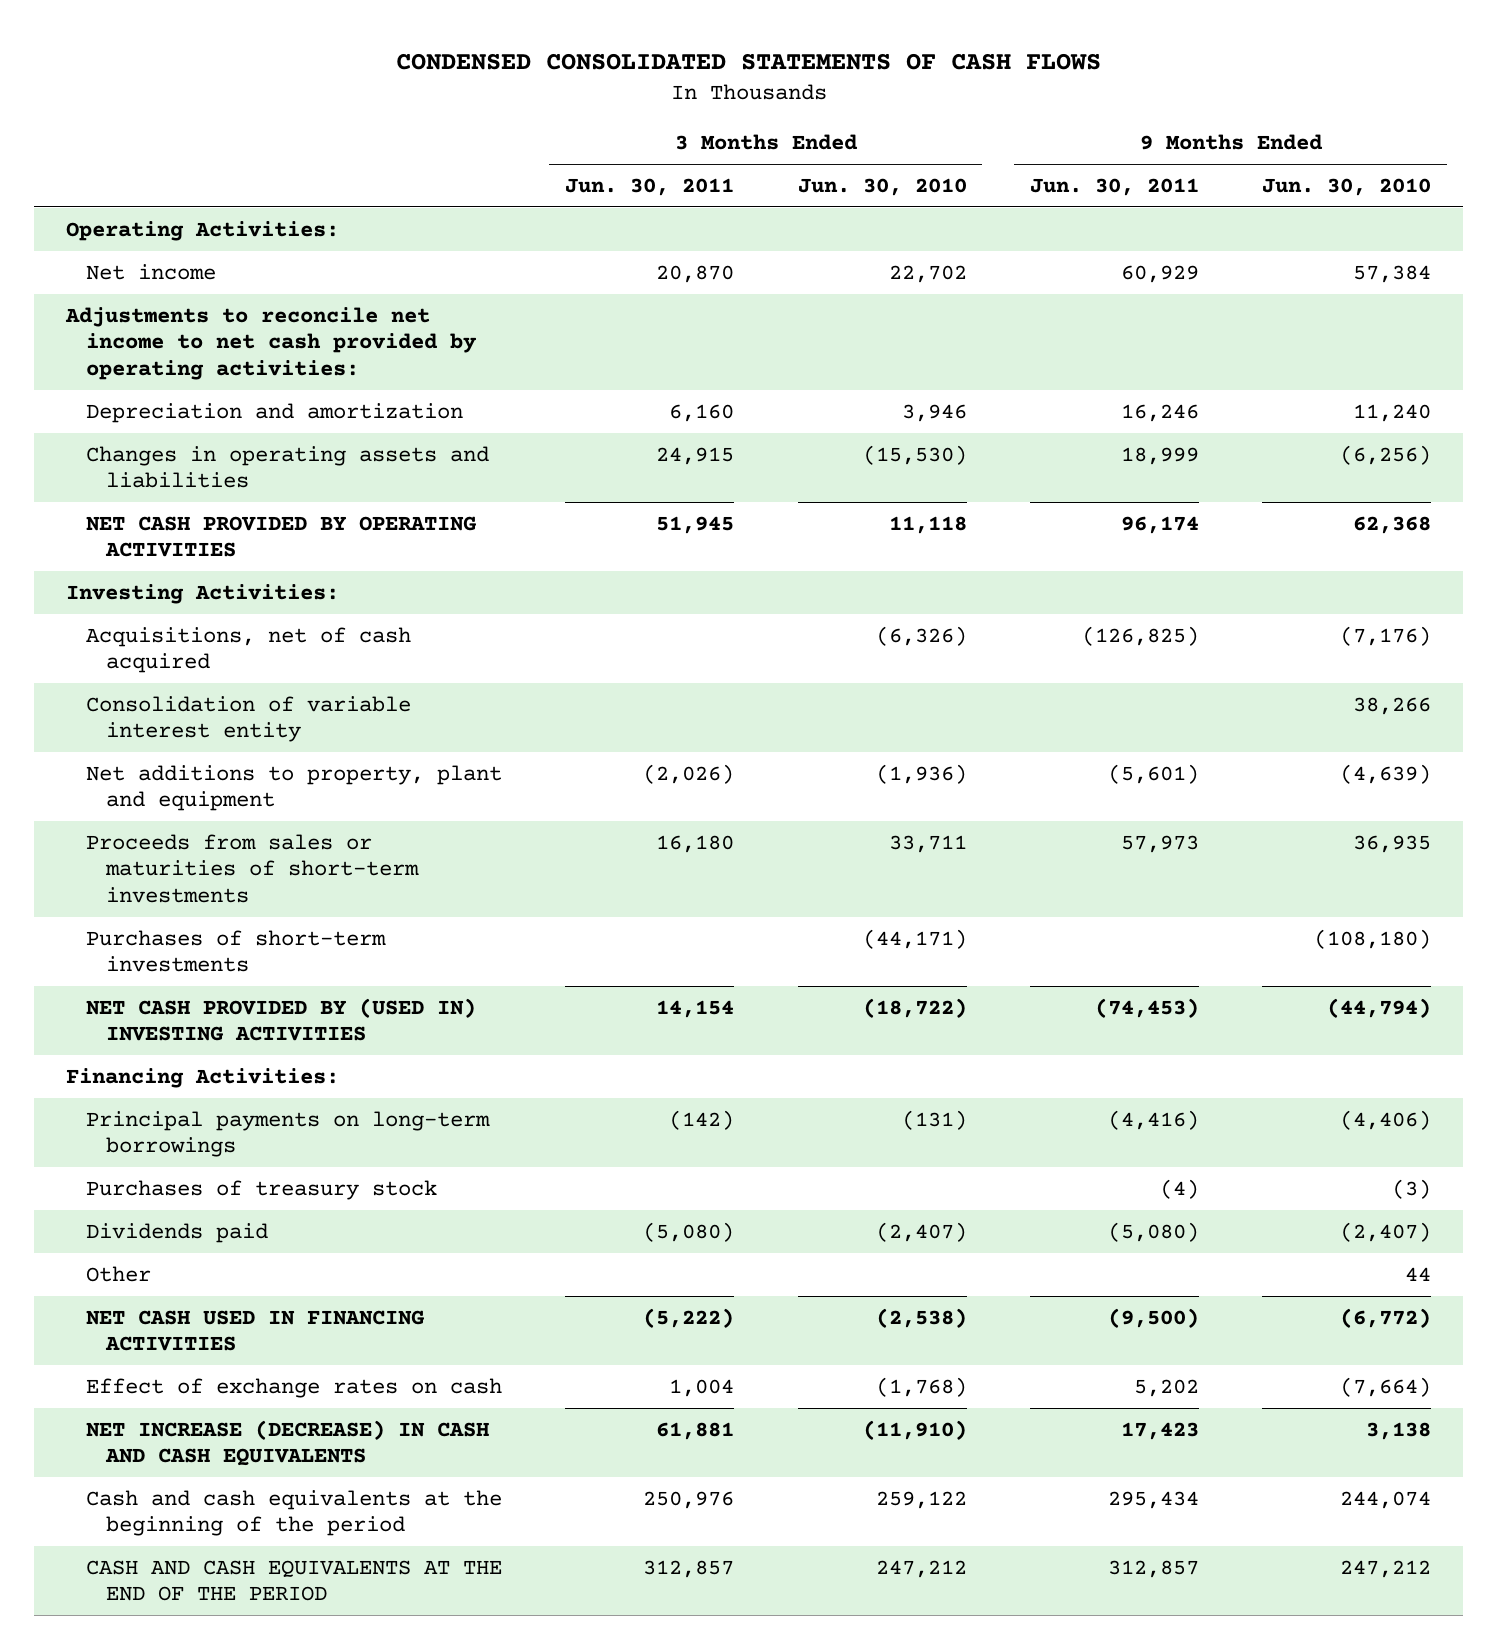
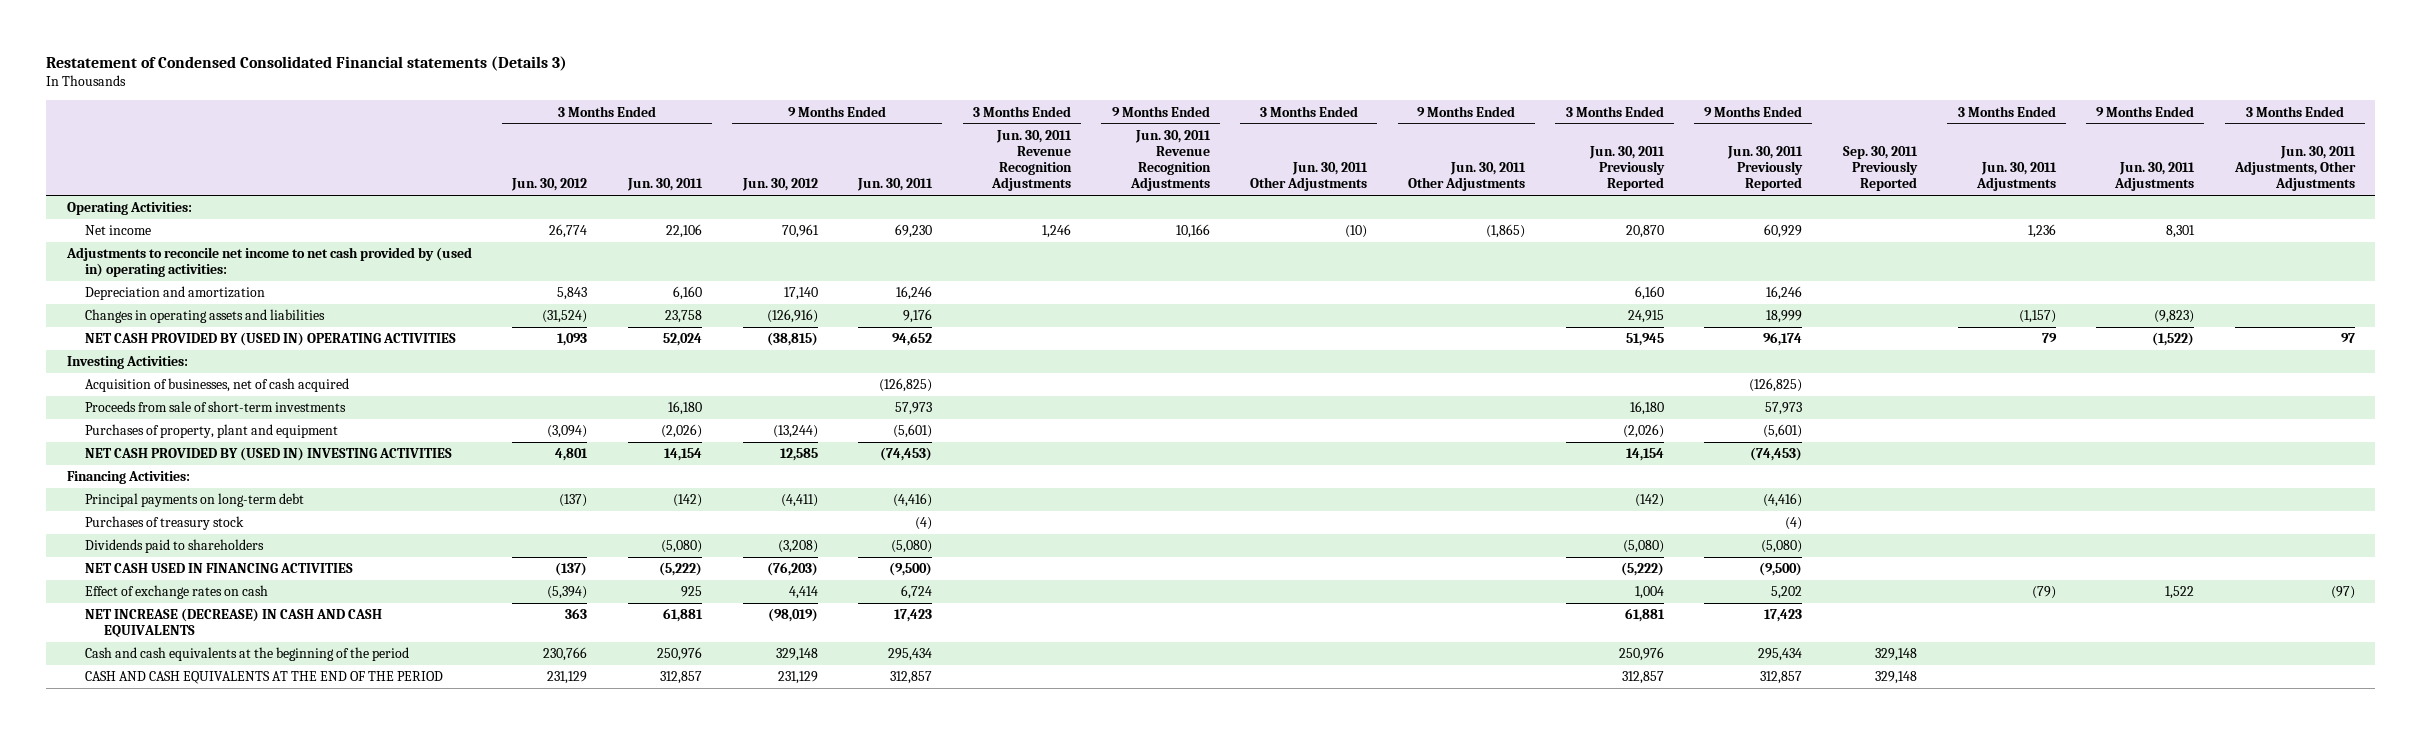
- CONDENSED CONSOLIDATED STATEMENTS OF CASH FLOWS
+ Restatement of Condensed Consolidated Financial statements (Details 3)
- | 3 Months Ended Jun. 30, 2011 | 3 Months Ended Jun. 30, 2010 | 9 Months Ended Jun. 30, 2011 | 9 Months Ended Jun. 30, 2010
+ | 3 Months Ended Jun. 30, 2012 | 3 Months Ended Jun. 30, 2011 | 9 Months Ended Jun. 30, 2012 | 9 Months Ended Jun. 30, 2011 | 3 Months Ended Jun. 30, 2011 Revenue Recognition Adjustments | 9 Months Ended Jun. 30, 2011 Revenue Recognition Adjustments | 3 Months Ended Jun. 30, 2011 Other Adjustments | 9 Months Ended Jun. 30, 2011 Other Adjustments | 3 Months Ended Jun. 30, 2011 Previously Reported | 9 Months Ended Jun. 30, 2011 Previously Reported | Sep. 30, 2011 Previously Reported | 3 Months Ended Jun. 30, 2011 Adjustments | 9 Months Ended Jun. 30, 2011 Adjustments | 3 Months Ended Jun. 30, 2011 Adjustments, Other Adjustments
- Net income | 20,870 | 22,702 | 60,929 | 57,384
- Adjustments to reconcile net income to net cash provided by operating activities:
+ Net income | 26,774 | 22,106 | 70,961 | 69,230 | 1,246 | 10,166 | (10) | (1,865) | 20,870 | 60,929 | | 1,236 | 8,301 |
+ Adjustments to reconcile net income to net cash provided by (used in) operating activities:
- Changes in operating assets and liabilities | 24,915 | (15,530) | 18,999 | (6,256)
- NET CASH PROVIDED BY OPERATING ACTIVITIES | 51,945 | 11,118 | 96,174 | 62,368
+ Changes in operating assets and liabilities | (31,524) | 23,758 | (126,916) | 9,176 | | | | | 24,915 | 18,999 | | (1,157) | (9,823) |
+ NET CASH PROVIDED BY (USED IN) OPERATING ACTIVITIES | 1,093 | 52,024 | (38,815) | 94,652 | | | | | 51,945 | 96,174 | | 79 | (1,522) | 97
- Acquisitions, net of cash acquired | | (6,326) | (126,825) | (7,176)
- Consolidation of variable interest entity | | | | 38,266
- Net additions to property, plant and equipment | (2,026) | (1,936) | (5,601) | (4,639)
- Proceeds from sales or maturities of short-term investments | 16,180 | 33,711 | 57,973 | 36,935
- Purchases of short-term investments | | (44,171) | | (108,180)
+ Acquisition of businesses, net of cash acquired | | | | (126,825) | | | | | | (126,825) | | | |
+ Proceeds from sale of short-term investments | | 16,180 | | 57,973 | | | | | 16,180 | 57,973 | | | |
+ Purchases of property, plant and equipment | (3,094) | (2,026) | (13,244) | (5,601) | | | | | (2,026) | (5,601) | | | |
- Principal payments on long-term borrowings | (142) | (131) | (4,416) | (4,406)
+ Principal payments on long-term debt | (137) | (142) | (4,411) | (4,416) | | | | | (142) | (4,416) | | | |
- Dividends paid | (5,080) | (2,407) | (5,080) | (2,407)
- Other | | | | 44
+ Dividends paid to shareholders | | (5,080) | (3,208) | (5,080) | | | | | (5,080) | (5,080) | | | |
- Effect of exchange rates on cash | 1,004 | (1,768) | 5,202 | (7,664)
+ Effect of exchange rates on cash | (5,394) | 925 | 4,414 | 6,724 | | | | | 1,004 | 5,202 | | (79) | 1,522 | (97)

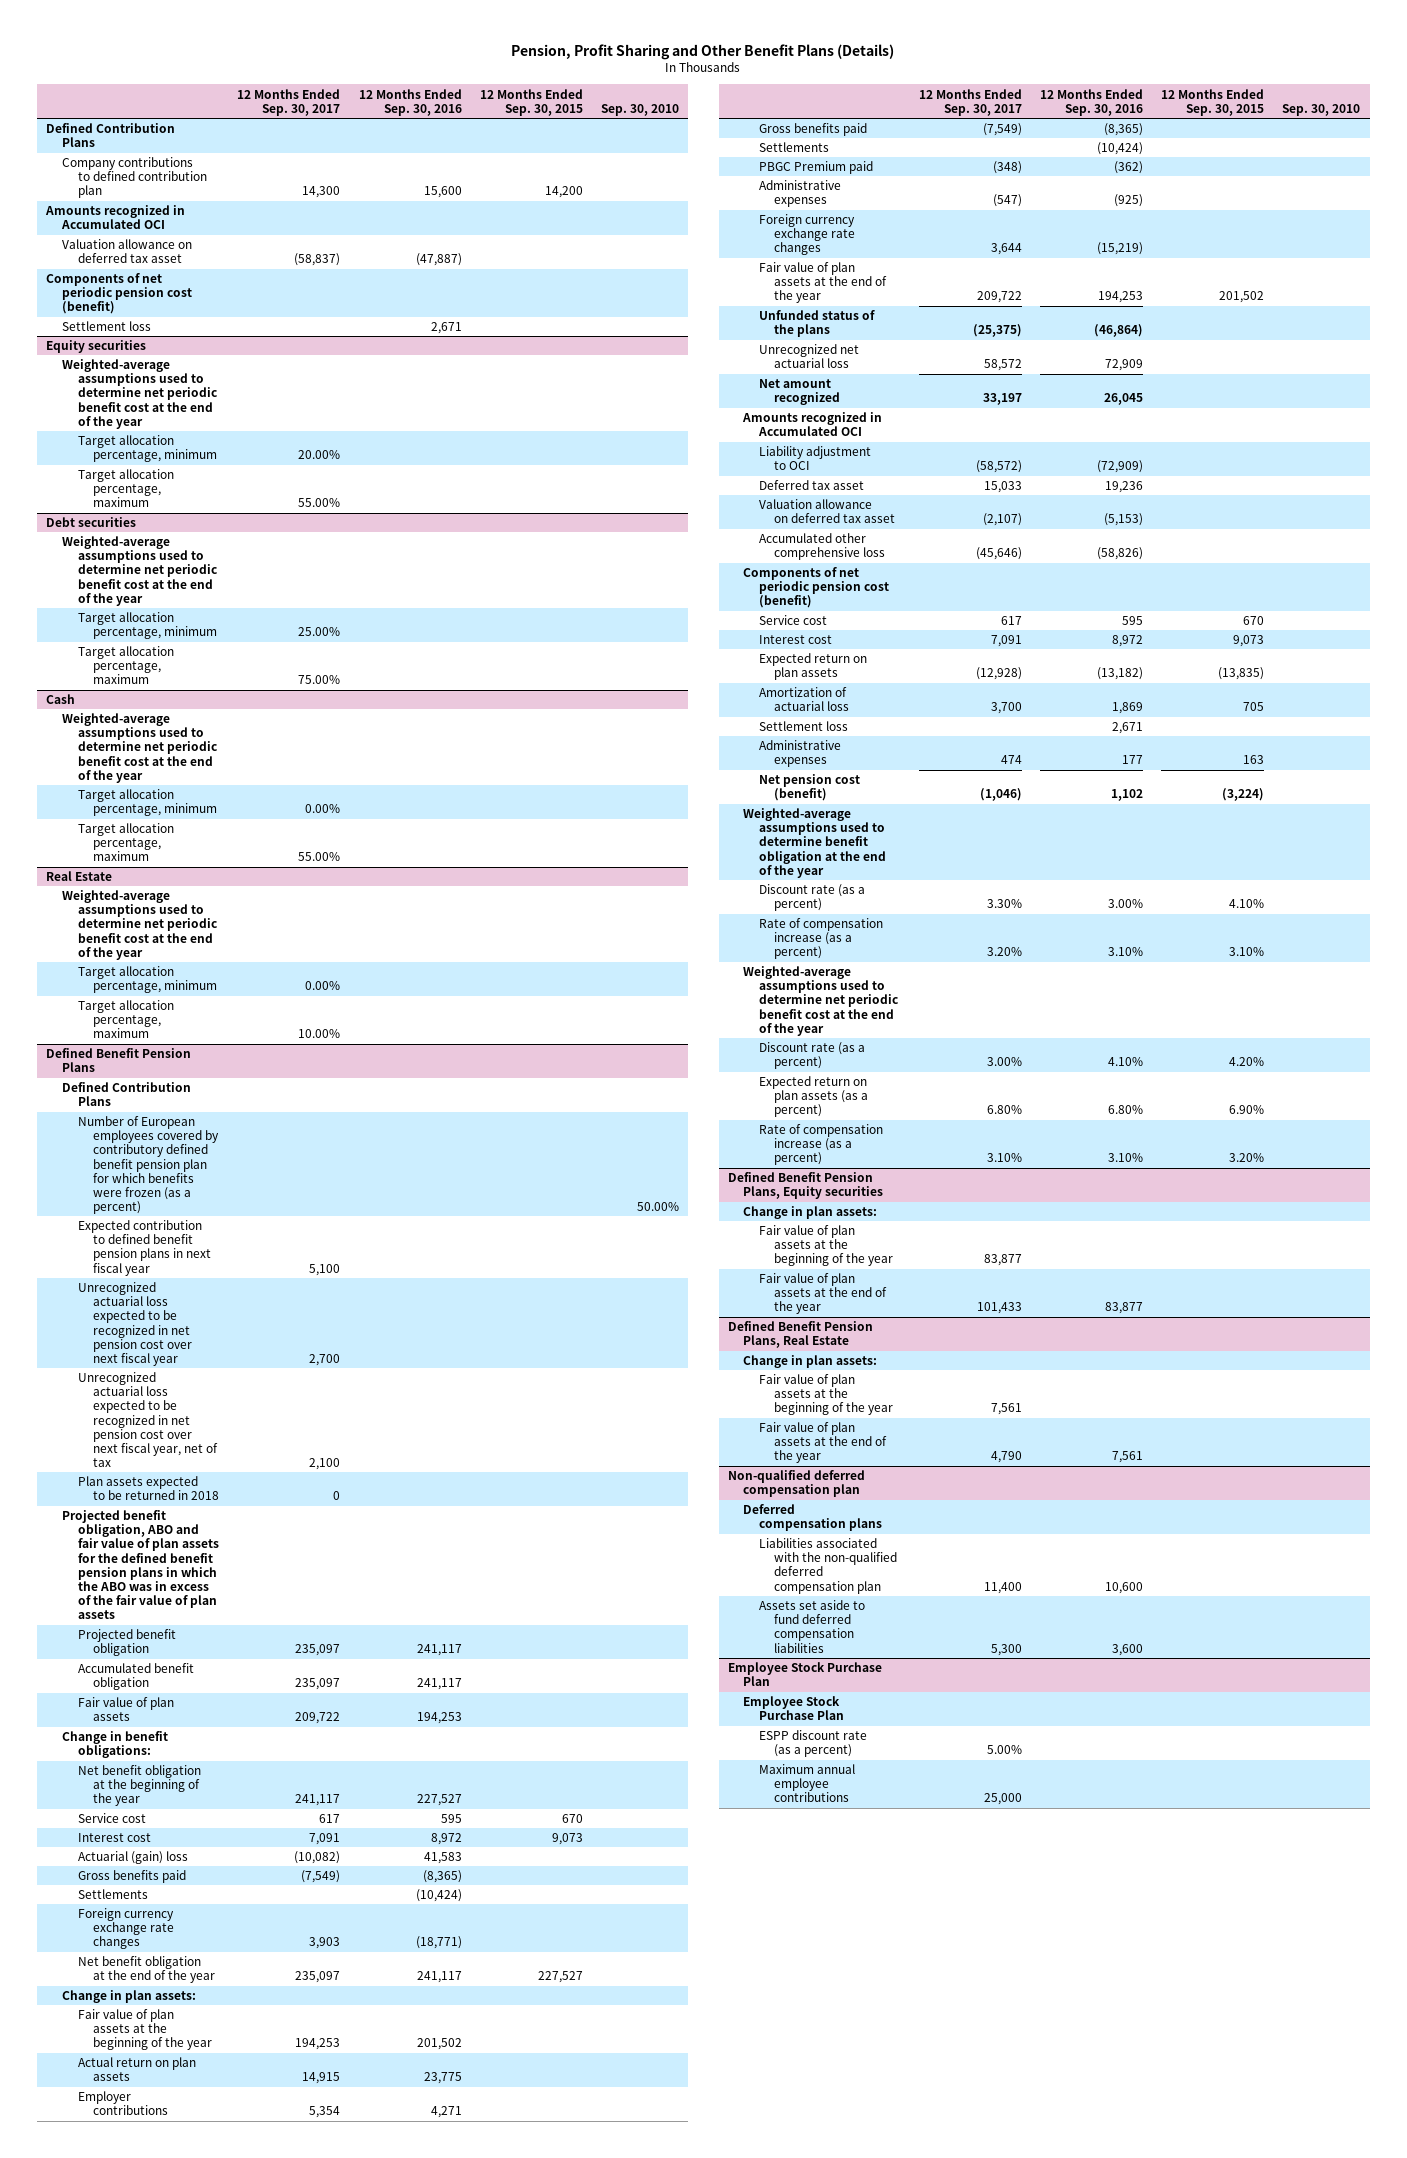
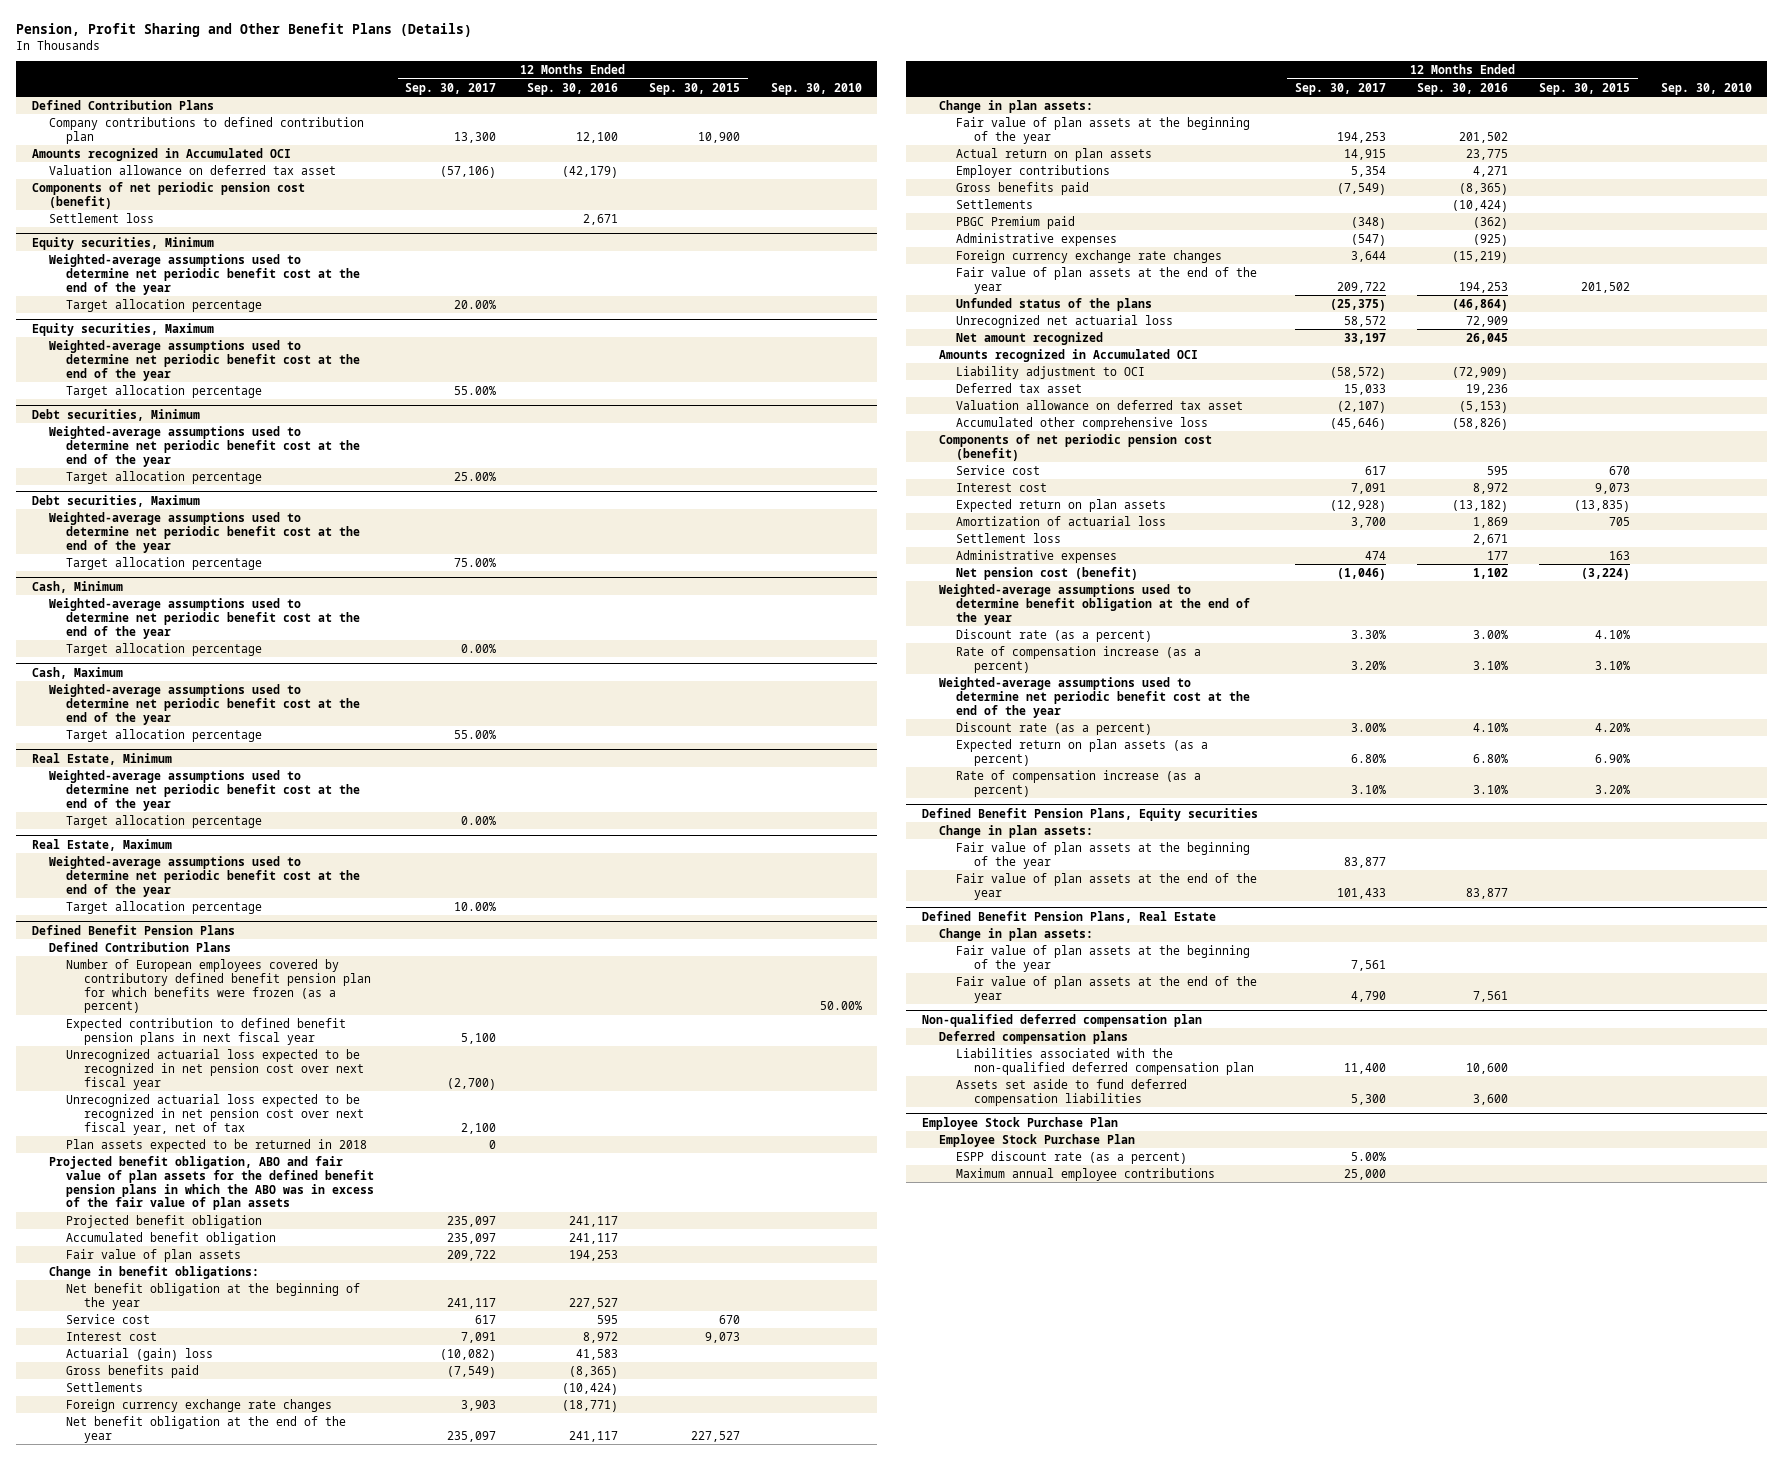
- Company contributions to defined contribution plan | 14,300 | 15,600 | 14,200 |
+ Company contributions to defined contribution plan | 13,300 | 12,100 | 10,900 |
- Valuation allowance on deferred tax asset | (58,837) | (47,887) | |
+ Valuation allowance on deferred tax asset | (57,106) | (42,179) | |
- Equity securities
+ Equity securities, Minimum
- Target allocation percentage, minimum | 20.00% | | |
- Target allocation percentage, maximum | 55.00% | | |
- Debt securities
+ Target allocation percentage | 20.00% | | |
+ Equity securities, Maximum
- Target allocation percentage, minimum | 25.00% | | |
- Target allocation percentage, maximum | 75.00% | | |
- Cash
+ Target allocation percentage | 55.00% | | |
+ Debt securities, Minimum
- Target allocation percentage, minimum | 0.00% | | |
- Target allocation percentage, maximum | 55.00% | | |
- Real Estate
+ Target allocation percentage | 25.00% | | |
+ Debt securities, Maximum
- Target allocation percentage, minimum | 0.00% | | |
- Target allocation percentage, maximum | 10.00% | | |
+ Target allocation percentage | 75.00% | | |
+ Cash, Minimum
+ Weighted-average assumptions used to determine net periodic benefit cost at the end of the year
+ Target allocation percentage | 0.00% | | |
+ Cash, Maximum
+ Weighted-average assumptions used to determine net periodic benefit cost at the end of the year
+ Target allocation percentage | 55.00% | | |
+ Real Estate, Minimum
+ Weighted-average assumptions used to determine net periodic benefit cost at the end of the year
+ Target allocation percentage | 0.00% | | |
+ Real Estate, Maximum
+ Weighted-average assumptions used to determine net periodic benefit cost at the end of the year
+ Target allocation percentage | 10.00% | | |
@ Defined Benefit Pension Plans
- Unrecognized actuarial loss expected to be recognized in net pension cost over next fiscal year | 2,700 | | |
+ Unrecognized actuarial loss expected to be recognized in net pension cost over next fiscal year | (2,700) | | |

